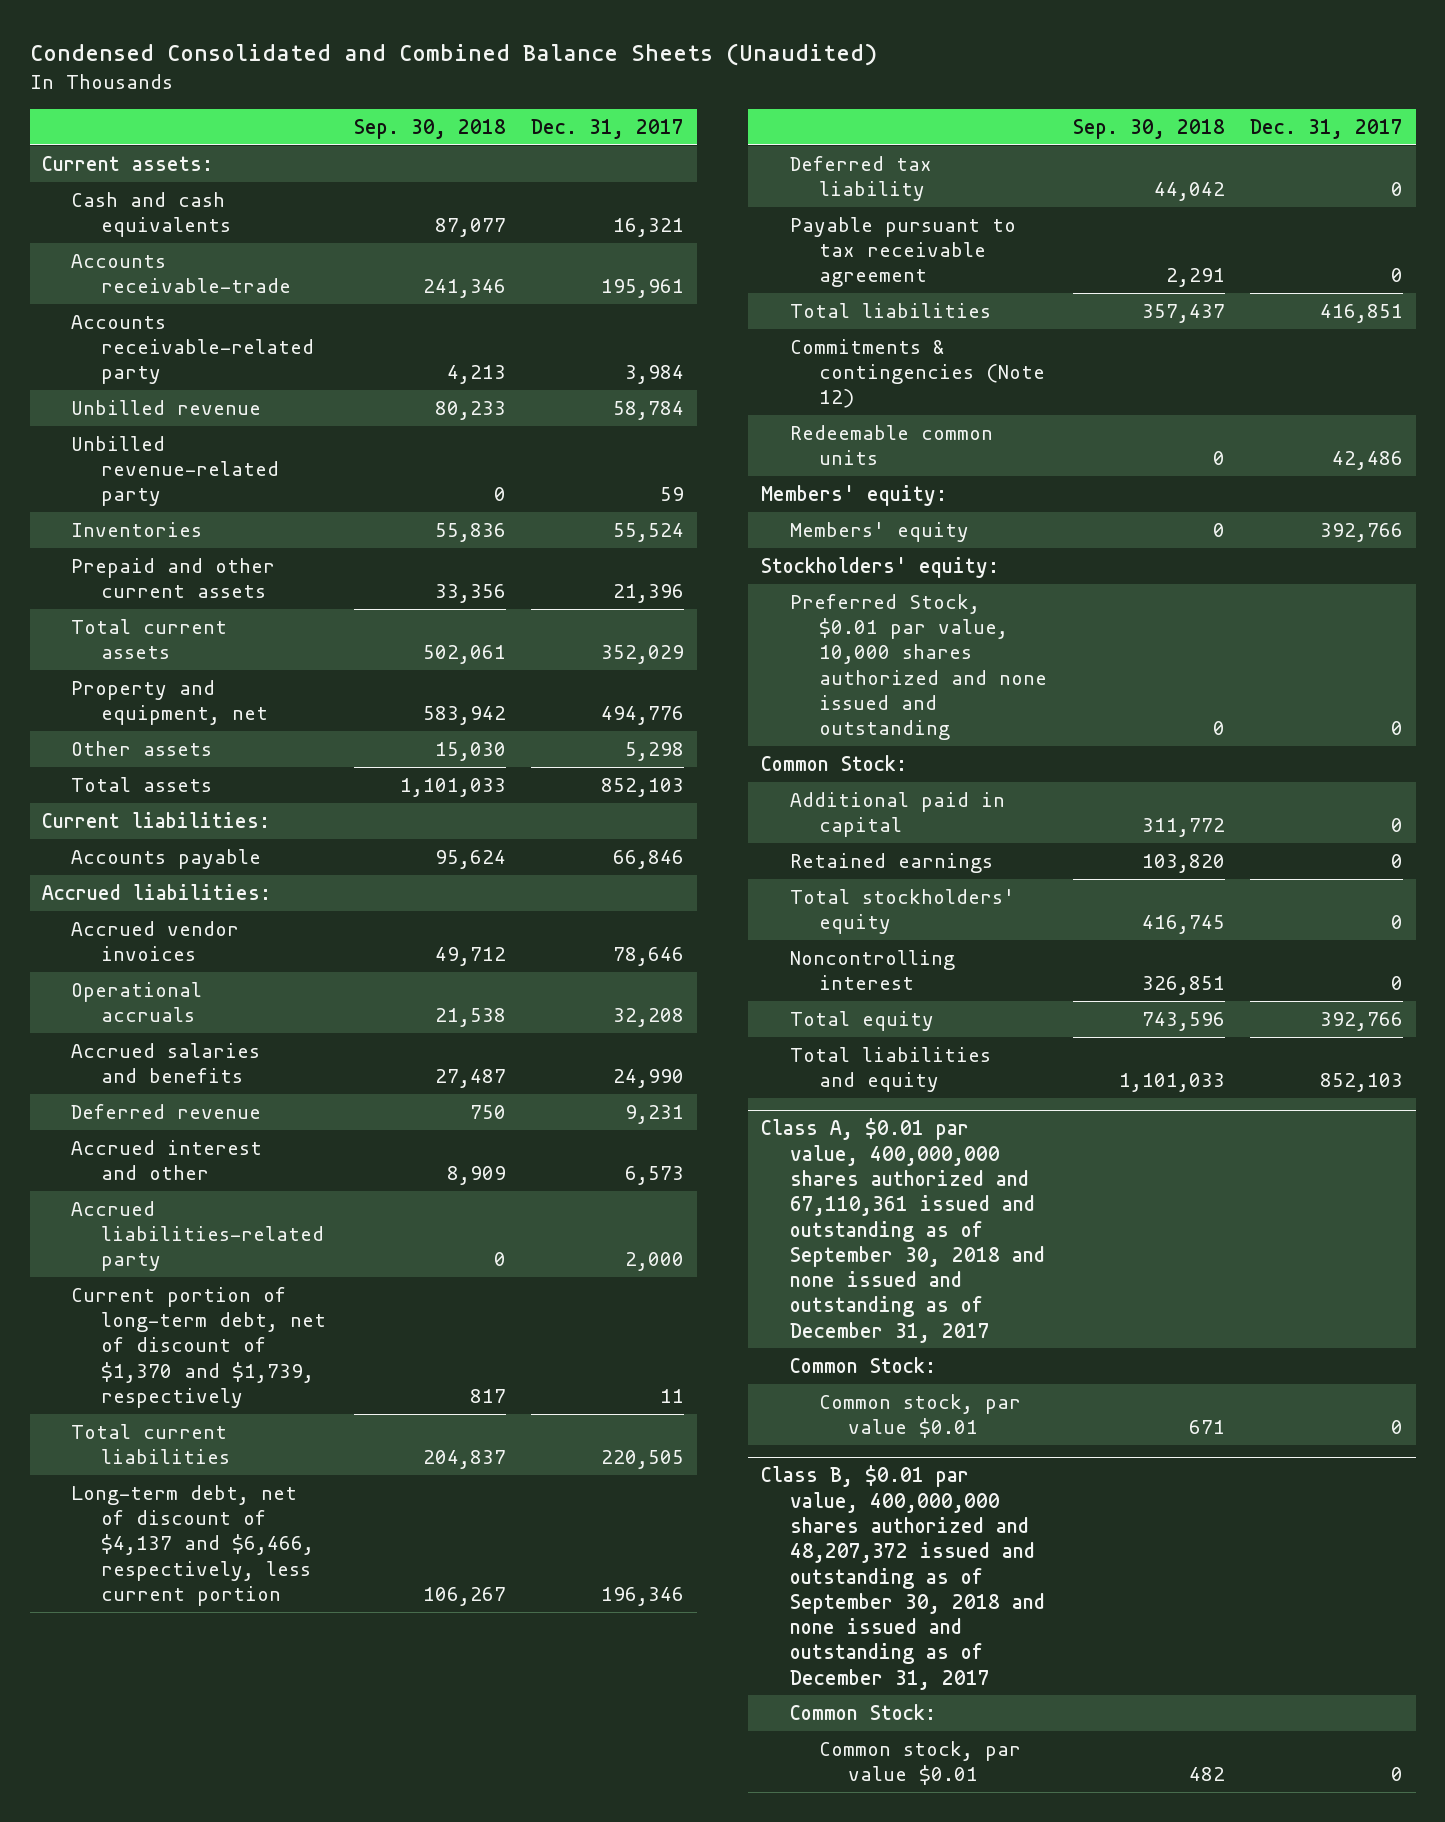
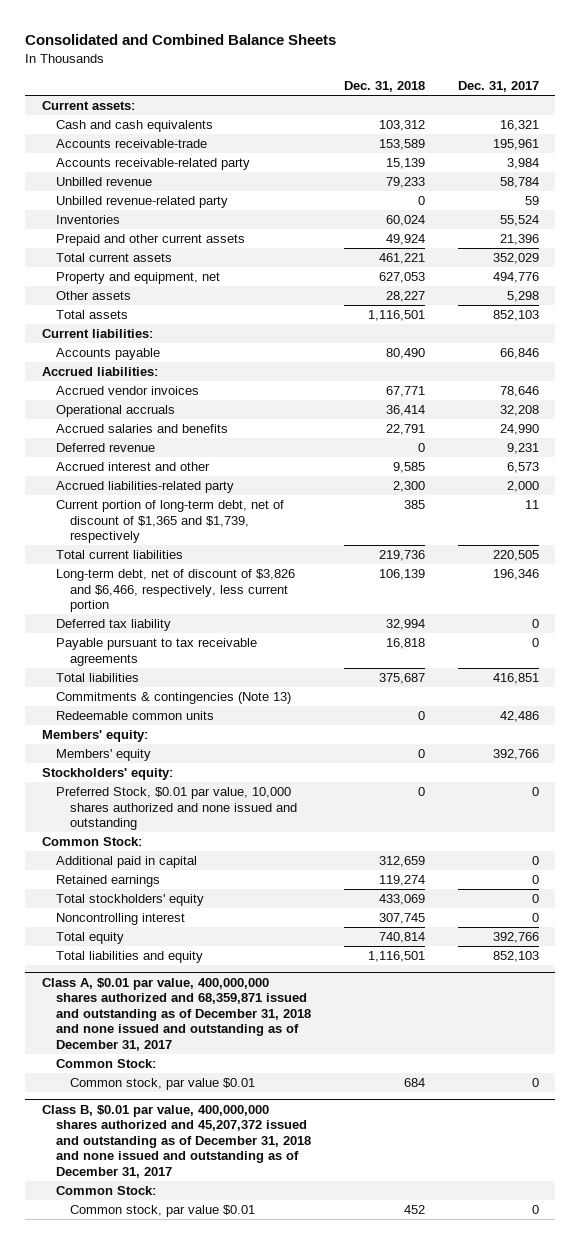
- Condensed Consolidated and Combined Balance Sheets (Unaudited)
+ Consolidated and Combined Balance Sheets
- | Sep. 30, 2018 | Dec. 31, 2017
+ | Dec. 31, 2018 | Dec. 31, 2017
- Current portion of long-term debt, net of discount of $1,370 and $1,739, respectively | 817 | 11
+ Current portion of long-term debt, net of discount of $1,365 and $1,739, respectively | 385 | 11
- Long-term debt, net of discount of $4,137 and $6,466, respectively, less current portion | 106,267 | 196,346
+ Long-term debt, net of discount of $3,826 and $6,466, respectively, less current portion | 106,139 | 196,346
- Payable pursuant to tax receivable agreement | 2,291 | 0
+ Payable pursuant to tax receivable agreements | 16,818 | 0
- Commitments & contingencies (Note 12)
+ Commitments & contingencies (Note 13)
- Class A, $0.01 par value, 400,000,000 shares authorized and 67,110,361 issued and outstanding as of September 30, 2018 and none issued and outstanding as of December 31, 2017
+ Class A, $0.01 par value, 400,000,000 shares authorized and 68,359,871 issued and outstanding as of December 31, 2018 and none issued and outstanding as of December 31, 2017
- Class B, $0.01 par value, 400,000,000 shares authorized and 48,207,372 issued and outstanding as of September 30, 2018 and none issued and outstanding as of December 31, 2017
+ Class B, $0.01 par value, 400,000,000 shares authorized and 45,207,372 issued and outstanding as of December 31, 2018 and none issued and outstanding as of December 31, 2017

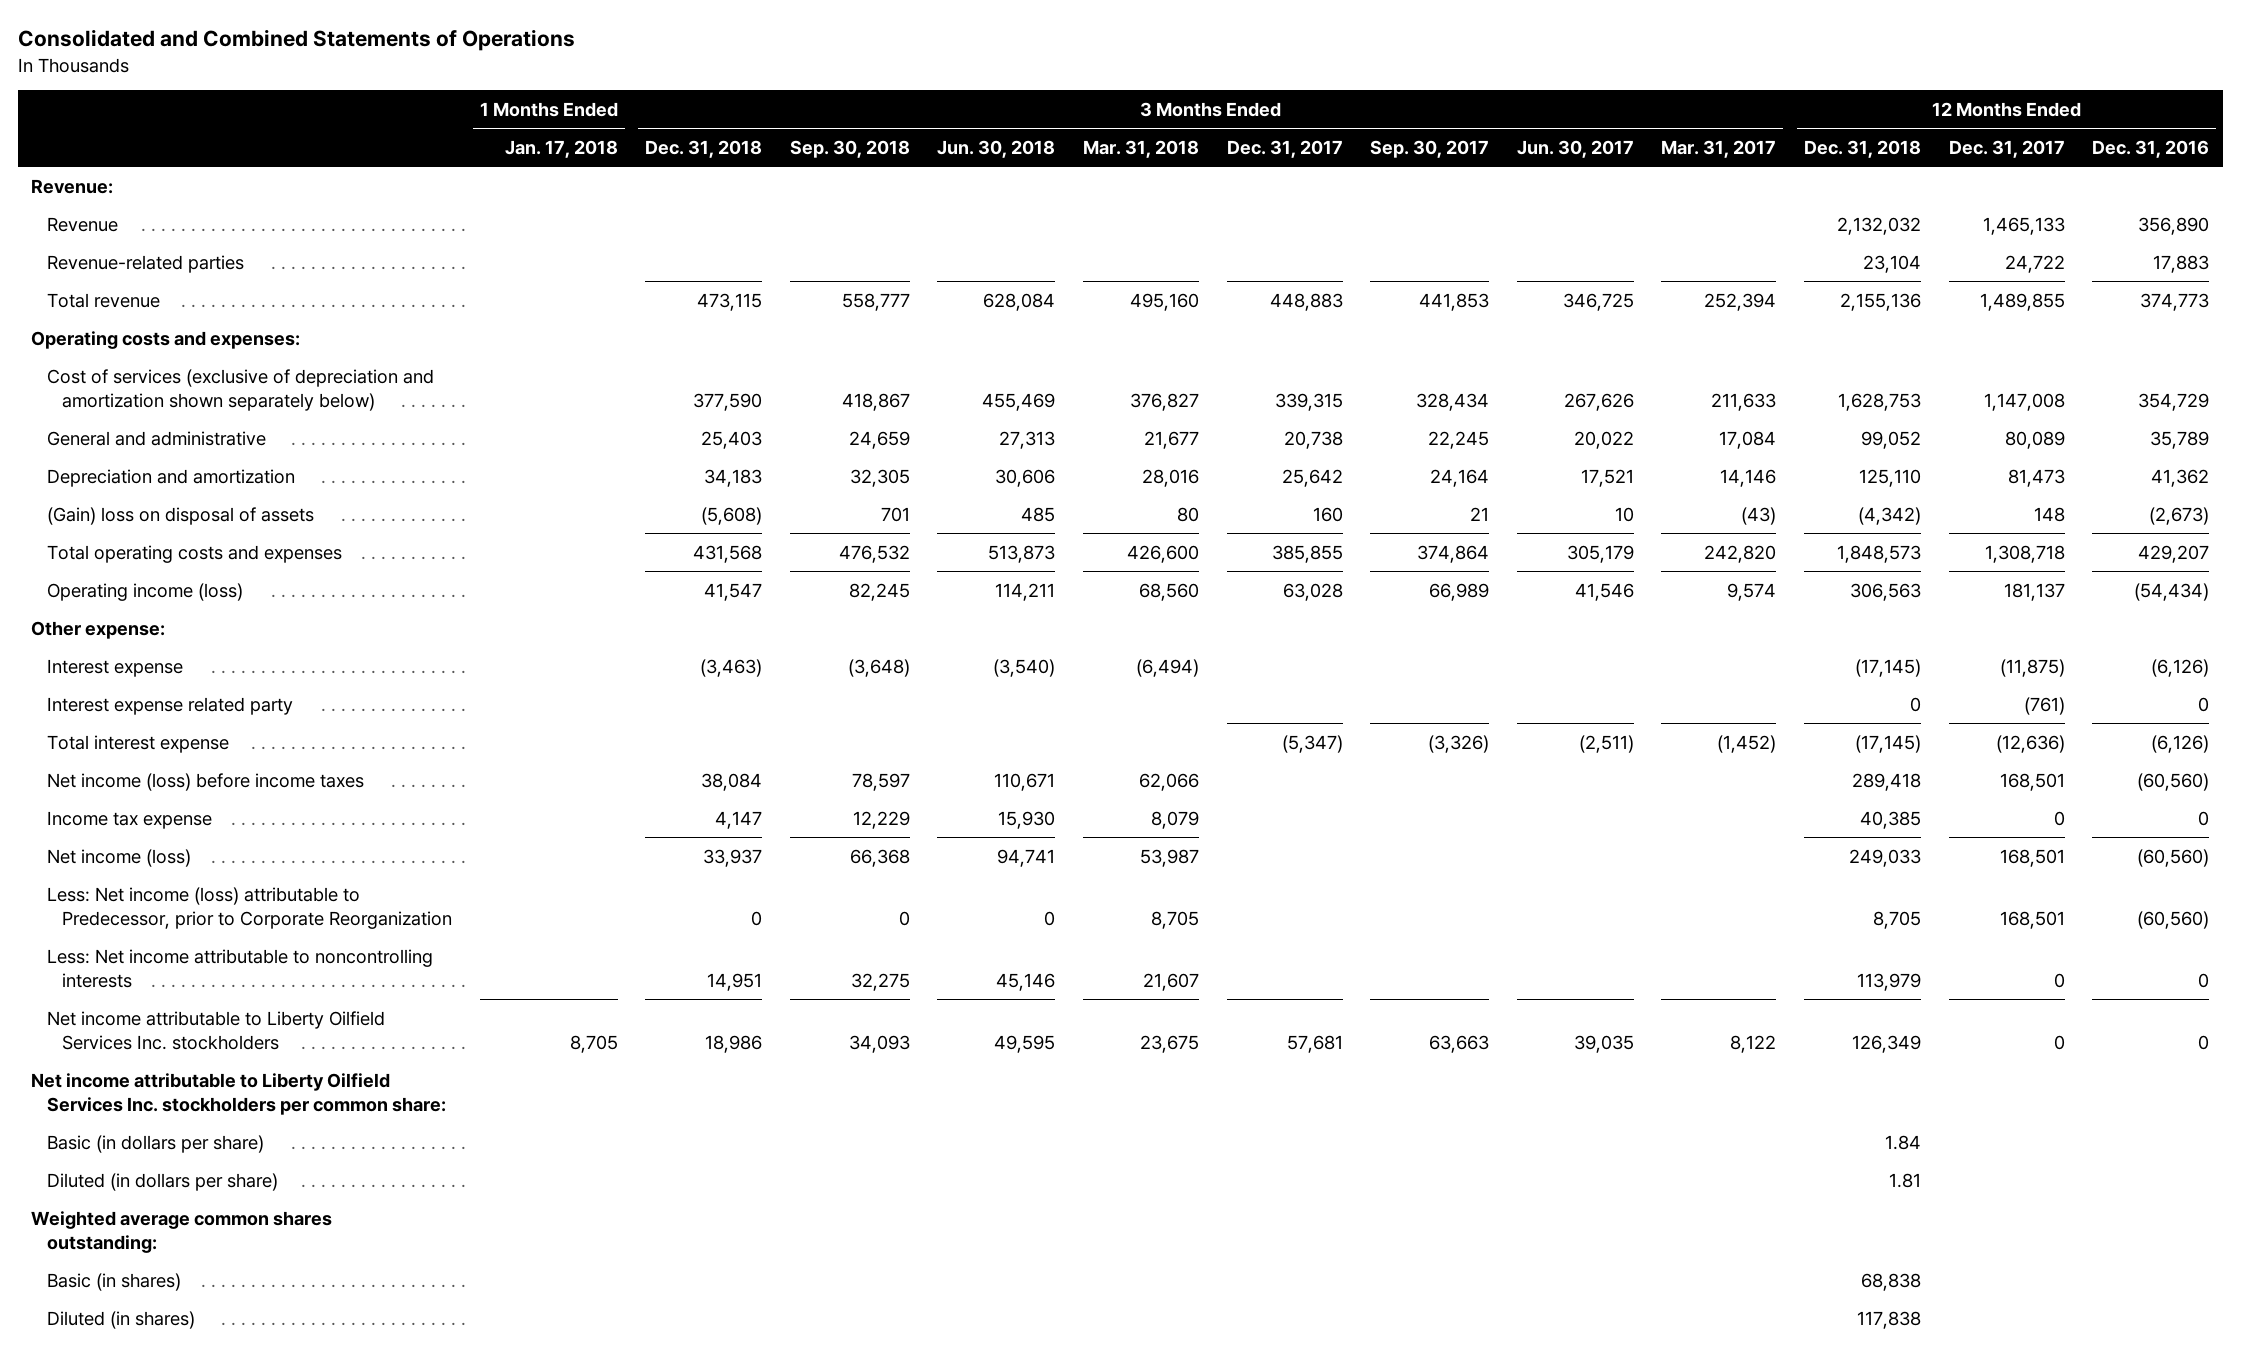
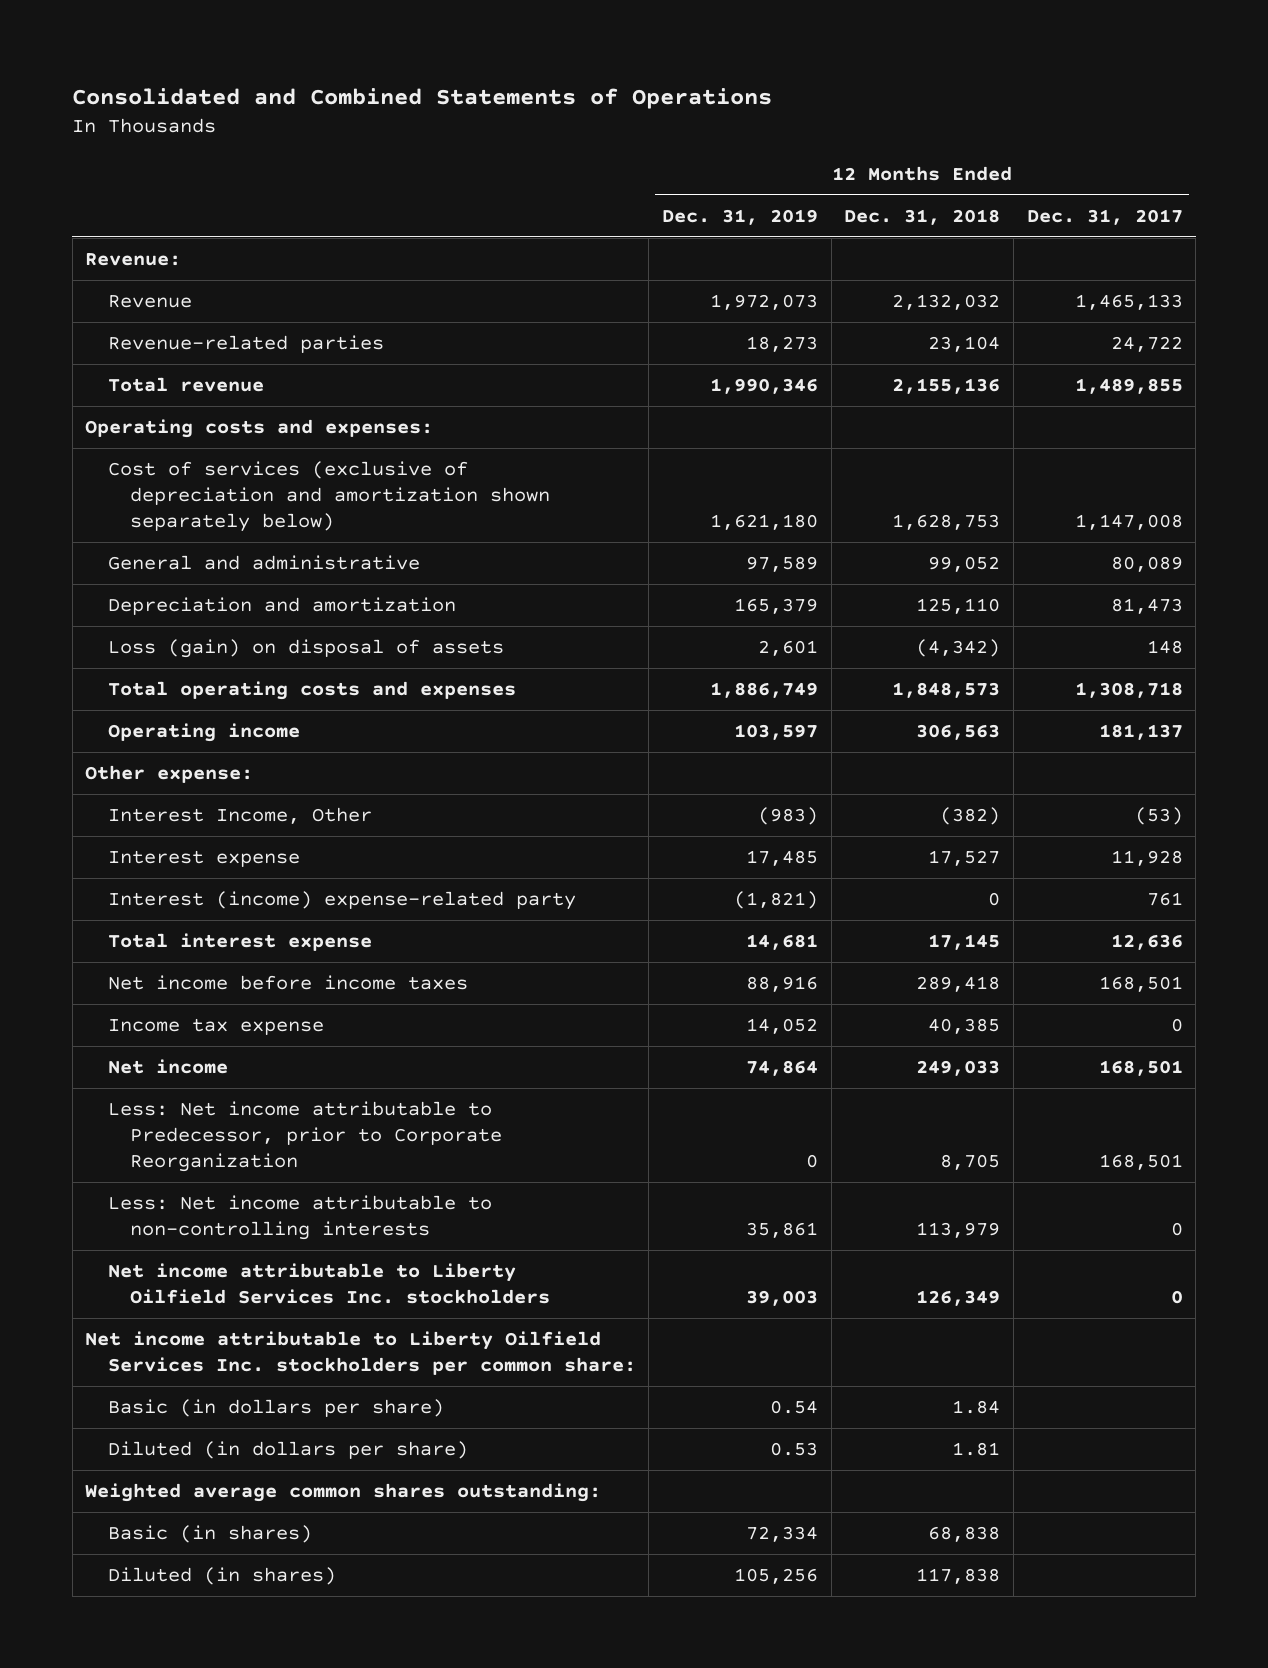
- | 1 Months Ended Jan. 17, 2018 | 3 Months Ended Dec. 31, 2018 | 3 Months Ended Sep. 30, 2018 | 3 Months Ended Jun. 30, 2018 | 3 Months Ended Mar. 31, 2018 | 3 Months Ended Dec. 31, 2017 | 3 Months Ended Sep. 30, 2017 | 3 Months Ended Jun. 30, 2017 | 3 Months Ended Mar. 31, 2017 | 12 Months Ended Dec. 31, 2018 | 12 Months Ended Dec. 31, 2017 | 12 Months Ended Dec. 31, 2016
+ | 12 Months Ended Dec. 31, 2019 | 12 Months Ended Dec. 31, 2018 | 12 Months Ended Dec. 31, 2017
- (Gain) loss on disposal of assets | | (5,608) | 701 | 485 | 80 | 160 | 21 | 10 | (43) | (4,342) | 148 | (2,673)
+ Loss (gain) on disposal of assets | 2,601 | (4,342) | 148
- Operating income (loss) | | 41,547 | 82,245 | 114,211 | 68,560 | 63,028 | 66,989 | 41,546 | 9,574 | 306,563 | 181,137 | (54,434)
+ Operating income | 103,597 | 306,563 | 181,137
- Interest expense | | (3,463) | (3,648) | (3,540) | (6,494) | | | | | (17,145) | (11,875) | (6,126)
- Interest expense related party | | | | | | | | | | 0 | (761) | 0
- Total interest expense | | | | | | (5,347) | (3,326) | (2,511) | (1,452) | (17,145) | (12,636) | (6,126)
- Net income (loss) before income taxes | | 38,084 | 78,597 | 110,671 | 62,066 | | | | | 289,418 | 168,501 | (60,560)
+ Interest Income, Other | (983) | (382) | (53)
+ Interest expense | 17,485 | 17,527 | 11,928
+ Interest (income) expense-related party | (1,821) | 0 | 761
+ Total interest expense | 14,681 | 17,145 | 12,636
+ Net income before income taxes | 88,916 | 289,418 | 168,501
- Net income (loss) | | 33,937 | 66,368 | 94,741 | 53,987 | | | | | 249,033 | 168,501 | (60,560)
- Less: Net income (loss) attributable to Predecessor, prior to Corporate Reorganization | | 0 | 0 | 0 | 8,705 | | | | | 8,705 | 168,501 | (60,560)
- Less: Net income attributable to noncontrolling interests | | 14,951 | 32,275 | 45,146 | 21,607 | | | | | 113,979 | 0 | 0
+ Net income | 74,864 | 249,033 | 168,501
+ Less: Net income attributable to Predecessor, prior to Corporate Reorganization | 0 | 8,705 | 168,501
+ Less: Net income attributable to non-controlling interests | 35,861 | 113,979 | 0

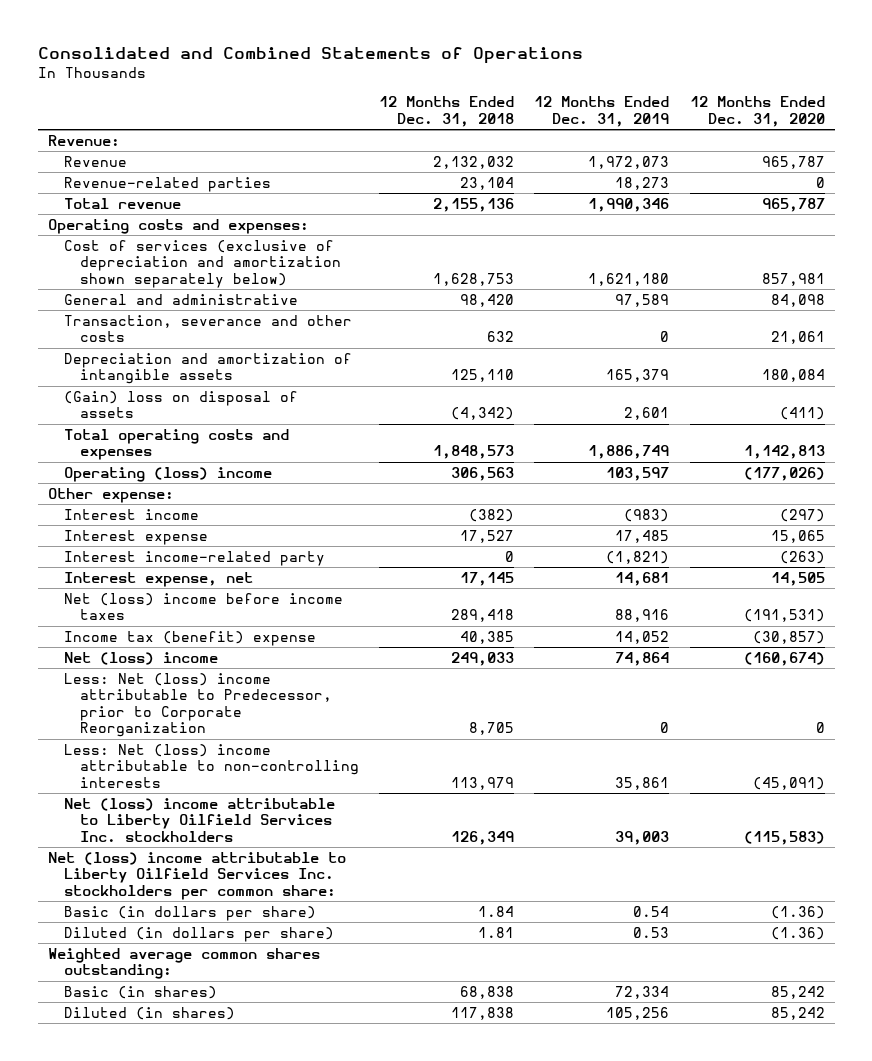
- | 12 Months Ended Dec. 31, 2019 | 12 Months Ended Dec. 31, 2018 | 12 Months Ended Dec. 31, 2017
+ | 12 Months Ended Dec. 31, 2018 | 12 Months Ended Dec. 31, 2019 | 12 Months Ended Dec. 31, 2020
- General and administrative | 97,589 | 99,052 | 80,089
- Depreciation and amortization | 165,379 | 125,110 | 81,473
- Loss (gain) on disposal of assets | 2,601 | (4,342) | 148
+ General and administrative | 98,420 | 97,589 | 84,098
+ Transaction, severance and other costs | 632 | 0 | 21,061
+ Depreciation and amortization of intangible assets | 125,110 | 165,379 | 180,084
+ (Gain) loss on disposal of assets | (4,342) | 2,601 | (411)
- Operating income | 103,597 | 306,563 | 181,137
+ Operating (loss) income | 306,563 | 103,597 | (177,026)
- Interest Income, Other | (983) | (382) | (53)
+ Interest income | (382) | (983) | (297)
- Interest (income) expense-related party | (1,821) | 0 | 761
- Total interest expense | 14,681 | 17,145 | 12,636
- Net income before income taxes | 88,916 | 289,418 | 168,501
- Income tax expense | 14,052 | 40,385 | 0
- Net income | 74,864 | 249,033 | 168,501
- Less: Net income attributable to Predecessor, prior to Corporate Reorganization | 0 | 8,705 | 168,501
- Less: Net income attributable to non-controlling interests | 35,861 | 113,979 | 0
- Net income attributable to Liberty Oilfield Services Inc. stockholders | 39,003 | 126,349 | 0
- Net income attributable to Liberty Oilfield Services Inc. stockholders per common share:
+ Interest income-related party | 0 | (1,821) | (263)
+ Interest expense, net | 17,145 | 14,681 | 14,505
+ Net (loss) income before income taxes | 289,418 | 88,916 | (191,531)
+ Income tax (benefit) expense | 40,385 | 14,052 | (30,857)
+ Net (loss) income | 249,033 | 74,864 | (160,674)
+ Less: Net (loss) income attributable to Predecessor, prior to Corporate Reorganization | 8,705 | 0 | 0
+ Less: Net (loss) income attributable to non-controlling interests | 113,979 | 35,861 | (45,091)
+ Net (loss) income attributable to Liberty Oilfield Services Inc. stockholders | 126,349 | 39,003 | (115,583)
+ Net (loss) income attributable to Liberty Oilfield Services Inc. stockholders per common share:

